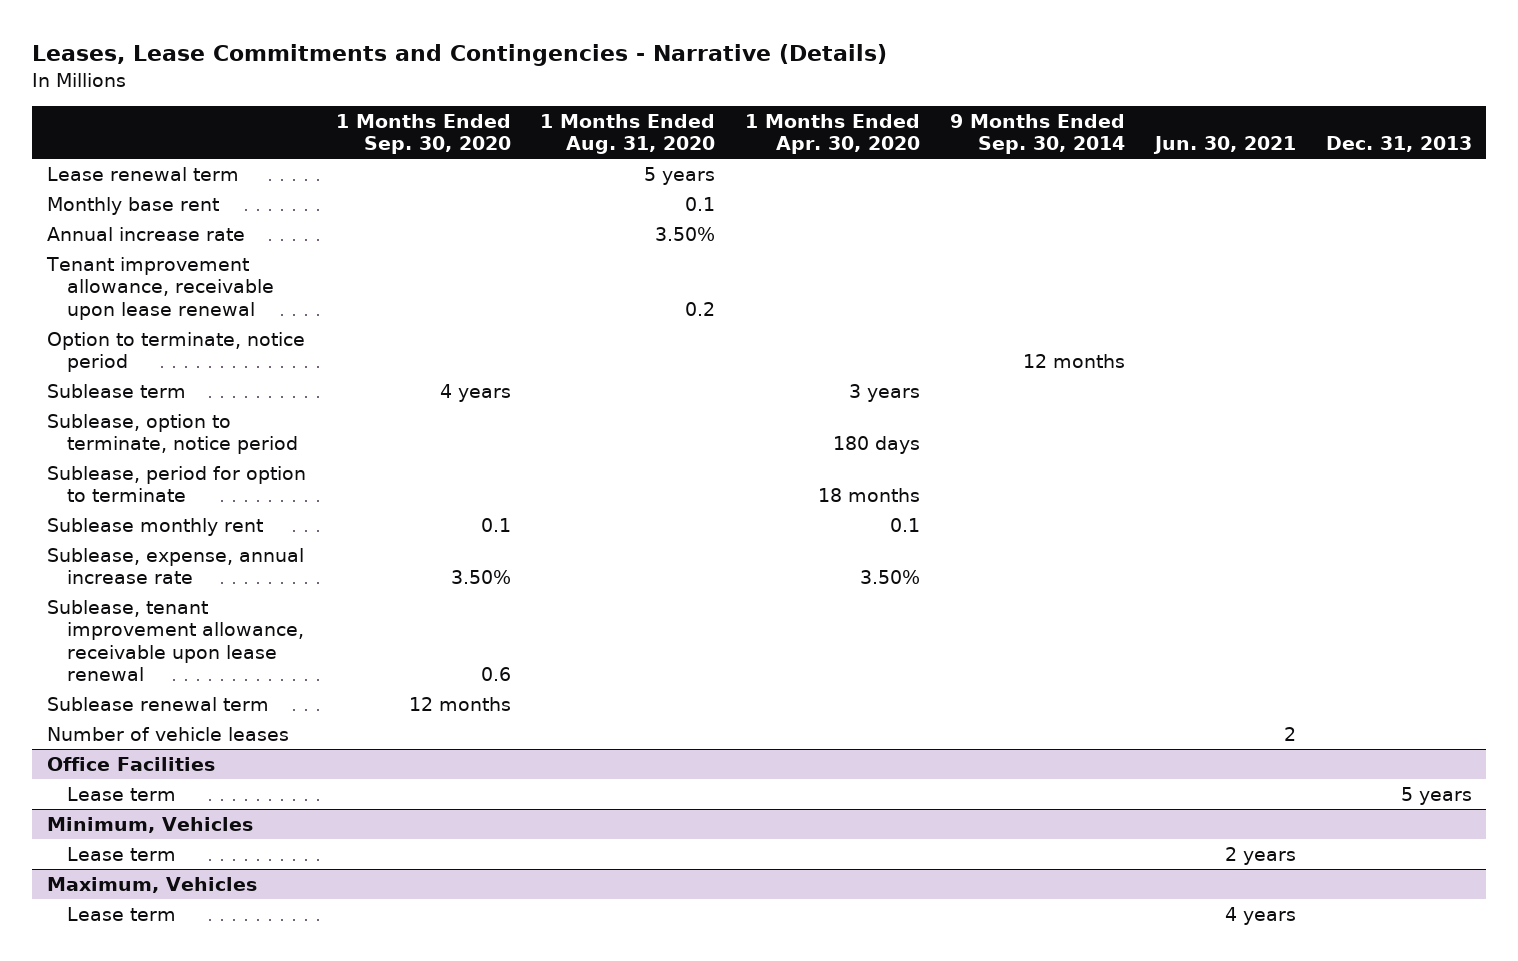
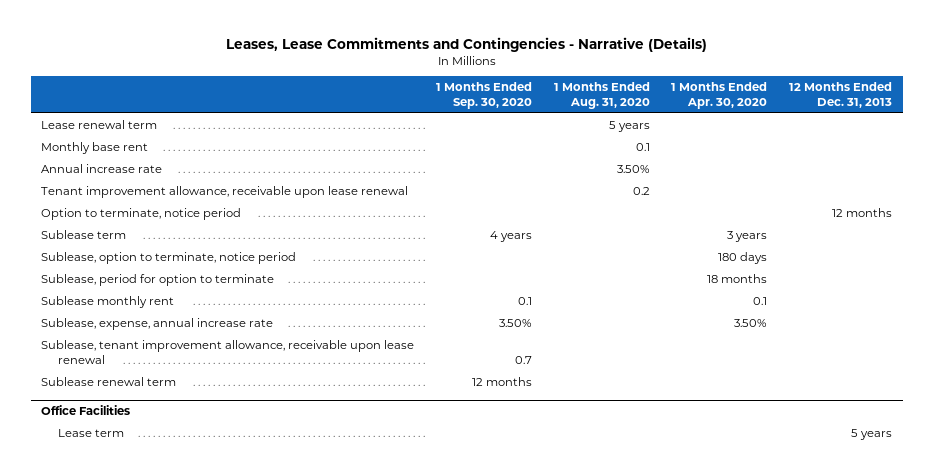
- | 1 Months Ended Sep. 30, 2020 | 1 Months Ended Aug. 31, 2020 | 1 Months Ended Apr. 30, 2020 | 9 Months Ended Sep. 30, 2014 | Jun. 30, 2021 | Dec. 31, 2013
+ | 1 Months Ended Sep. 30, 2020 | 1 Months Ended Aug. 31, 2020 | 1 Months Ended Apr. 30, 2020 | 12 Months Ended Dec. 31, 2013
- Sublease, tenant improvement allowance, receivable upon lease renewal | 0.6 | | | | |
+ Sublease, tenant improvement allowance, receivable upon lease renewal | 0.7 | | |
- Number of vehicle leases | | | | | 2 |
- Minimum, Vehicles
- Lease term | | | | | 2 years |
- Maximum, Vehicles
- Lease term | | | | | 4 years |

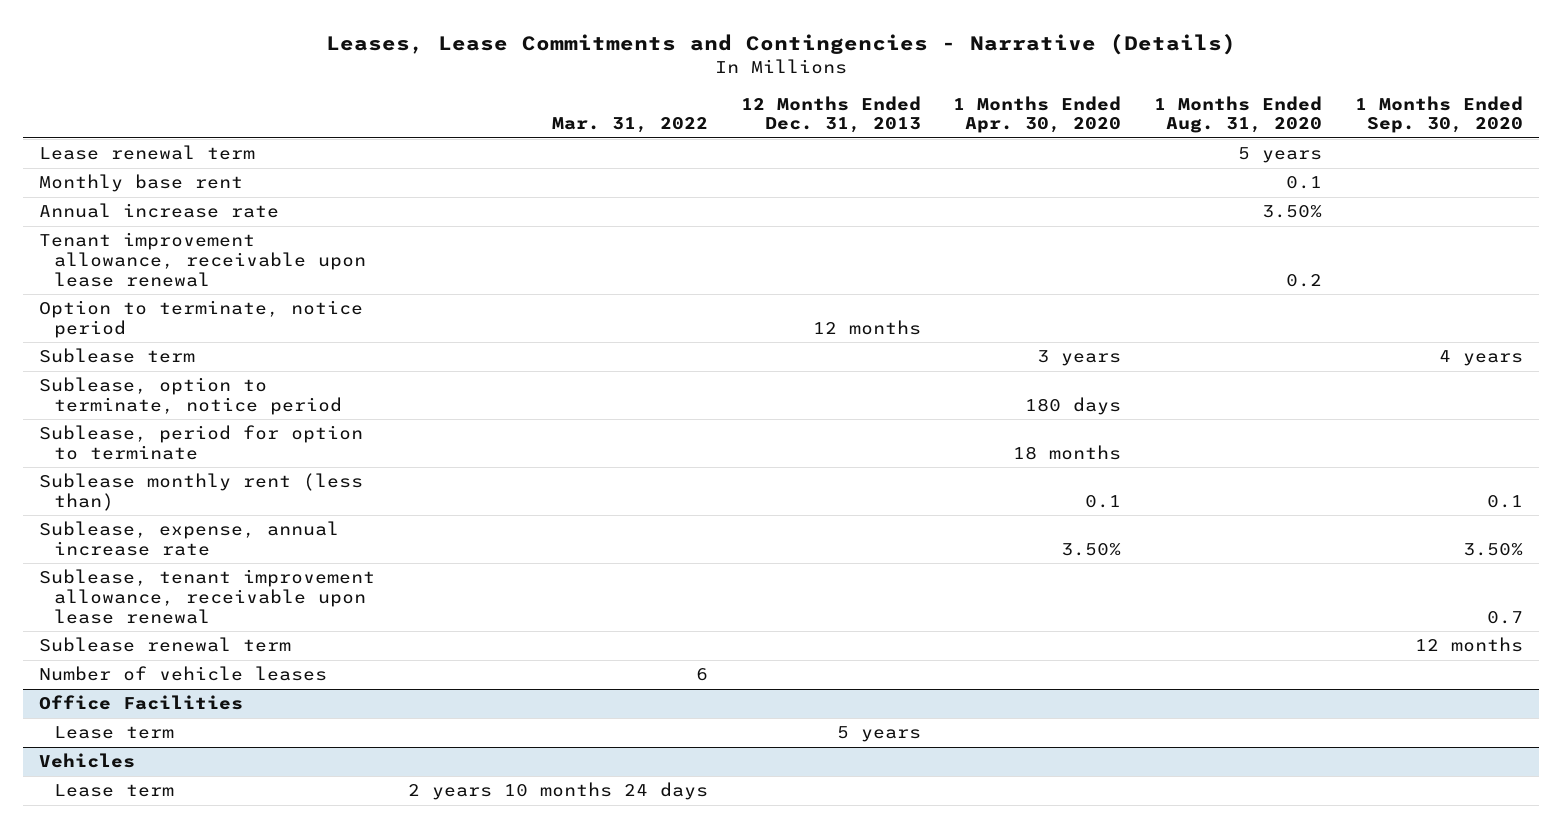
- | 1 Months Ended Sep. 30, 2020 | 1 Months Ended Aug. 31, 2020 | 1 Months Ended Apr. 30, 2020 | 12 Months Ended Dec. 31, 2013
+ | Mar. 31, 2022 | 12 Months Ended Dec. 31, 2013 | 1 Months Ended Apr. 30, 2020 | 1 Months Ended Aug. 31, 2020 | 1 Months Ended Sep. 30, 2020
- Sublease monthly rent | 0.1 | | 0.1 |
+ Sublease monthly rent (less than) | | | 0.1 | | 0.1
+ Number of vehicle leases | 6 | | | |
+ Vehicles
+ Lease term | 2 years 10 months 24 days | | | |

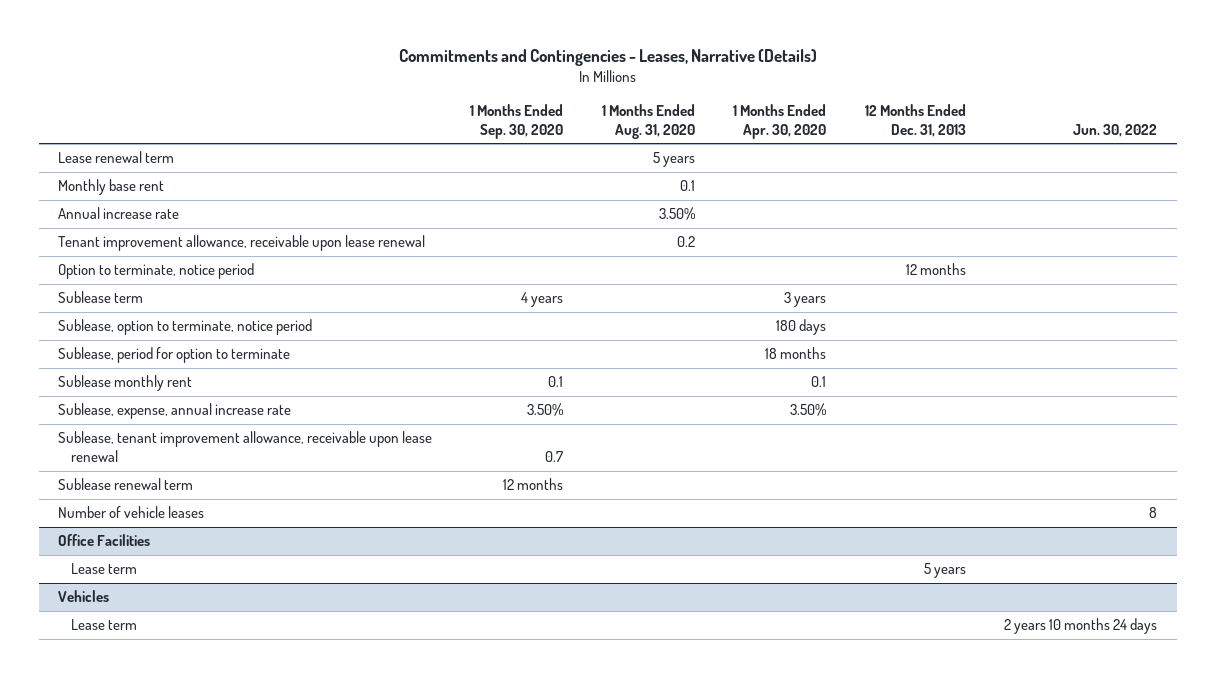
- Leases, Lease Commitments and Contingencies - Narrative (Details)
+ Commitments and Contingencies - Leases, Narrative (Details)
- | Mar. 31, 2022 | 12 Months Ended Dec. 31, 2013 | 1 Months Ended Apr. 30, 2020 | 1 Months Ended Aug. 31, 2020 | 1 Months Ended Sep. 30, 2020
+ | 1 Months Ended Sep. 30, 2020 | 1 Months Ended Aug. 31, 2020 | 1 Months Ended Apr. 30, 2020 | 12 Months Ended Dec. 31, 2013 | Jun. 30, 2022
- Sublease monthly rent (less than) | | | 0.1 | | 0.1
+ Sublease monthly rent | 0.1 | | 0.1 | |

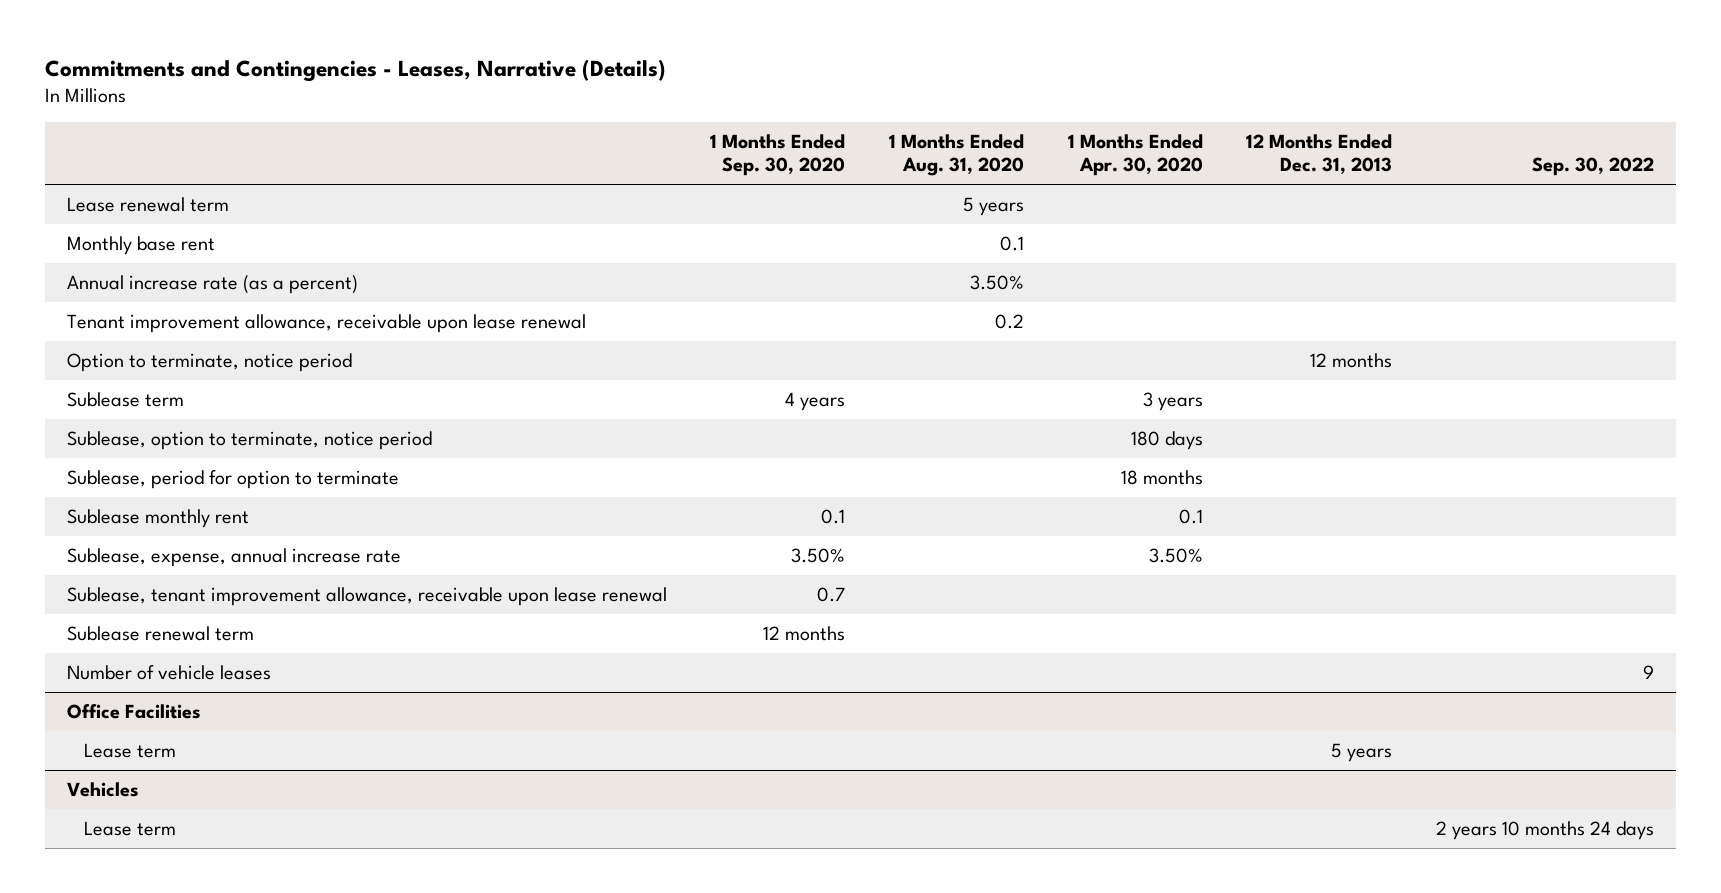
- | 1 Months Ended Sep. 30, 2020 | 1 Months Ended Aug. 31, 2020 | 1 Months Ended Apr. 30, 2020 | 12 Months Ended Dec. 31, 2013 | Jun. 30, 2022
+ | 1 Months Ended Sep. 30, 2020 | 1 Months Ended Aug. 31, 2020 | 1 Months Ended Apr. 30, 2020 | 12 Months Ended Dec. 31, 2013 | Sep. 30, 2022
- Annual increase rate | | 3.50% | | |
+ Annual increase rate (as a percent) | | 3.50% | | |

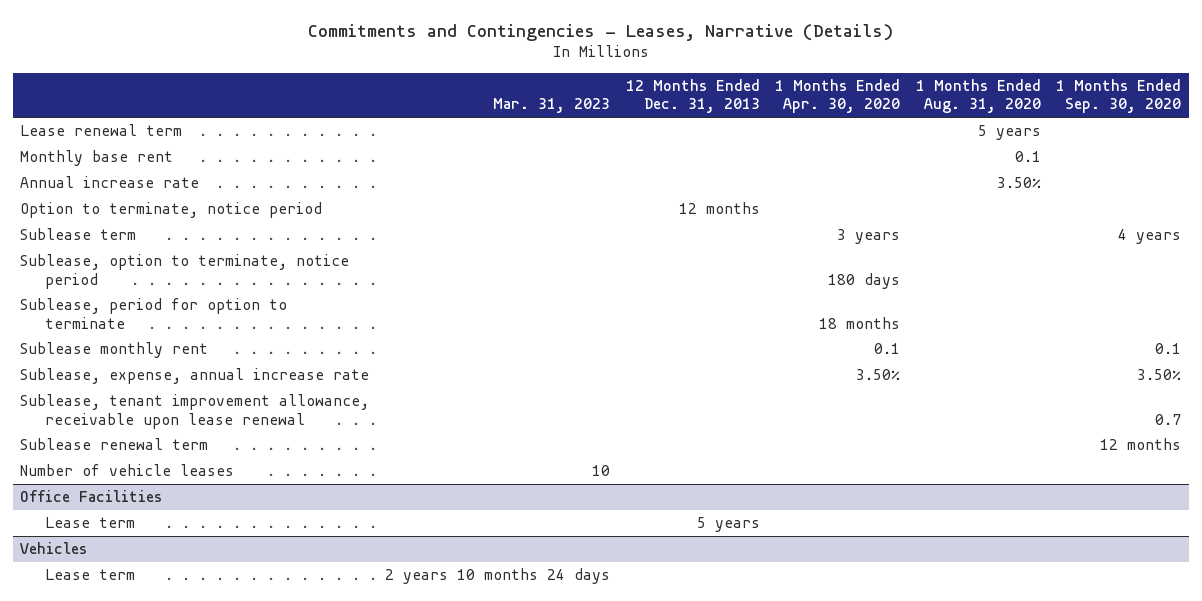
- | 1 Months Ended Sep. 30, 2020 | 1 Months Ended Aug. 31, 2020 | 1 Months Ended Apr. 30, 2020 | 12 Months Ended Dec. 31, 2013 | Sep. 30, 2022
+ | Mar. 31, 2023 | 12 Months Ended Dec. 31, 2013 | 1 Months Ended Apr. 30, 2020 | 1 Months Ended Aug. 31, 2020 | 1 Months Ended Sep. 30, 2020
- Annual increase rate (as a percent) | | 3.50% | | |
- Tenant improvement allowance, receivable upon lease renewal | | 0.2 | | |
+ Annual increase rate | | | | 3.50% |

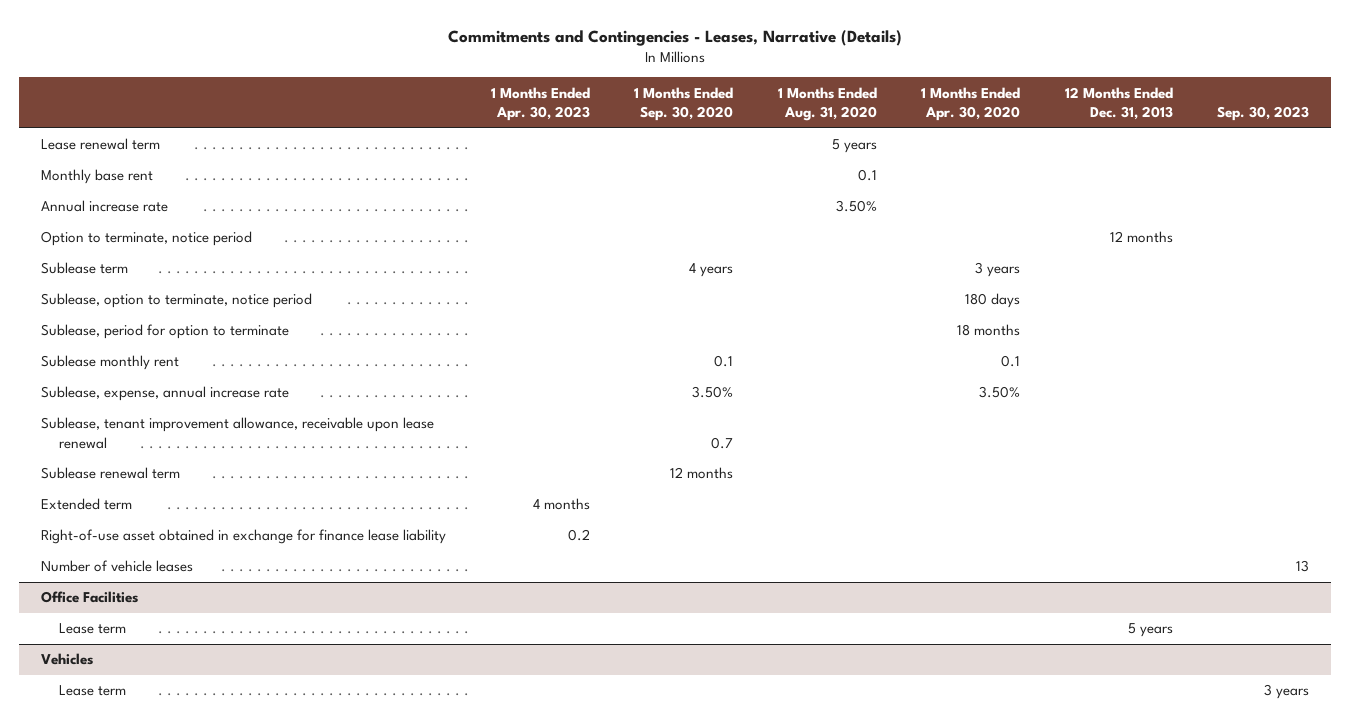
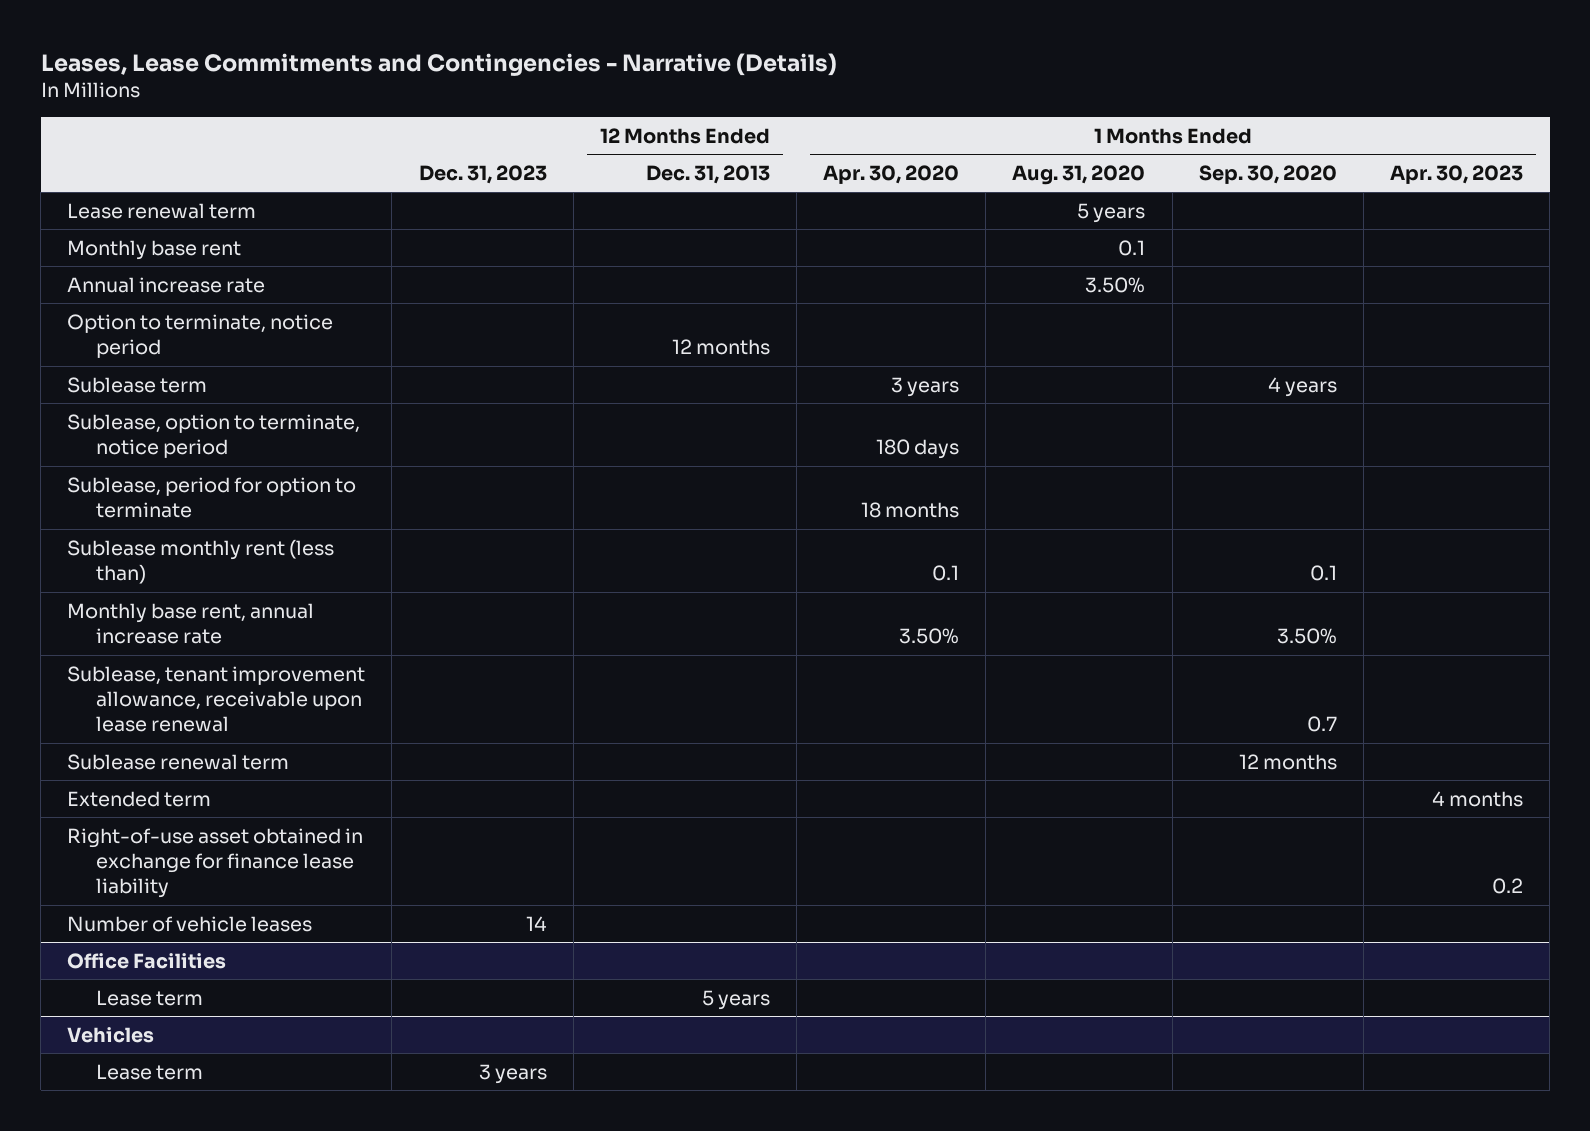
- Commitments and Contingencies - Leases, Narrative (Details)
+ Leases, Lease Commitments and Contingencies - Narrative (Details)
- | 1 Months Ended Apr. 30, 2023 | 1 Months Ended Sep. 30, 2020 | 1 Months Ended Aug. 31, 2020 | 1 Months Ended Apr. 30, 2020 | 12 Months Ended Dec. 31, 2013 | Sep. 30, 2023
+ | Dec. 31, 2023 | 12 Months Ended Dec. 31, 2013 | 1 Months Ended Apr. 30, 2020 | 1 Months Ended Aug. 31, 2020 | 1 Months Ended Sep. 30, 2020 | 1 Months Ended Apr. 30, 2023
- Sublease monthly rent | | 0.1 | | 0.1 | |
- Sublease, expense, annual increase rate | | 3.50% | | 3.50% | |
+ Sublease monthly rent (less than) | | | 0.1 | | 0.1 |
+ Monthly base rent, annual increase rate | | | 3.50% | | 3.50% |

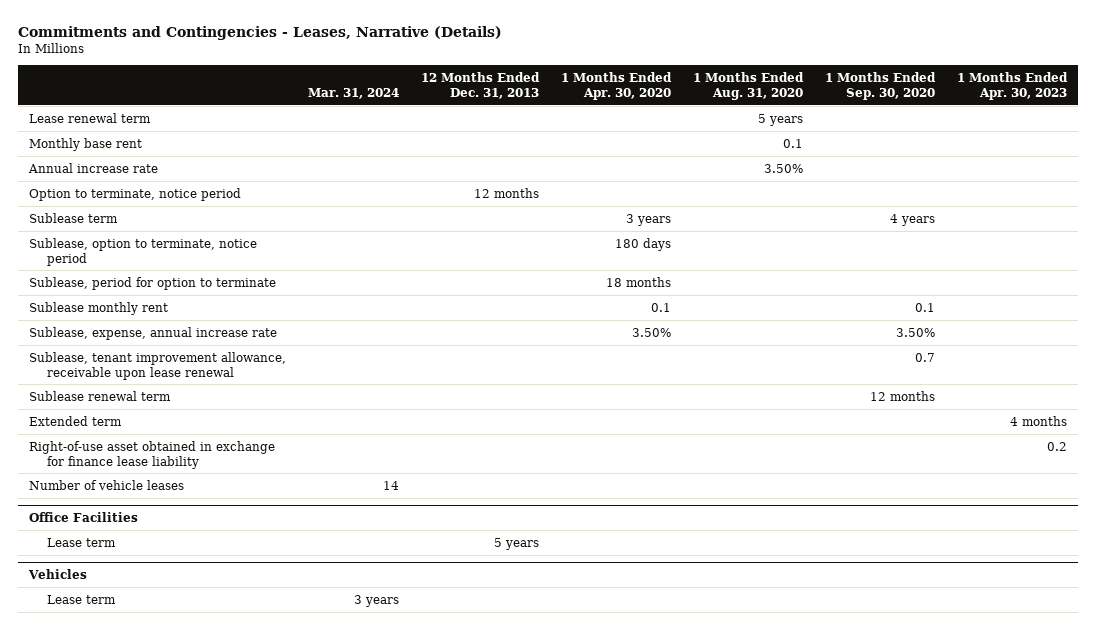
- Leases, Lease Commitments and Contingencies - Narrative (Details)
+ Commitments and Contingencies - Leases, Narrative (Details)
- | Dec. 31, 2023 | 12 Months Ended Dec. 31, 2013 | 1 Months Ended Apr. 30, 2020 | 1 Months Ended Aug. 31, 2020 | 1 Months Ended Sep. 30, 2020 | 1 Months Ended Apr. 30, 2023
+ | Mar. 31, 2024 | 12 Months Ended Dec. 31, 2013 | 1 Months Ended Apr. 30, 2020 | 1 Months Ended Aug. 31, 2020 | 1 Months Ended Sep. 30, 2020 | 1 Months Ended Apr. 30, 2023
- Sublease monthly rent (less than) | | | 0.1 | | 0.1 |
- Monthly base rent, annual increase rate | | | 3.50% | | 3.50% |
+ Sublease monthly rent | | | 0.1 | | 0.1 |
+ Sublease, expense, annual increase rate | | | 3.50% | | 3.50% |

